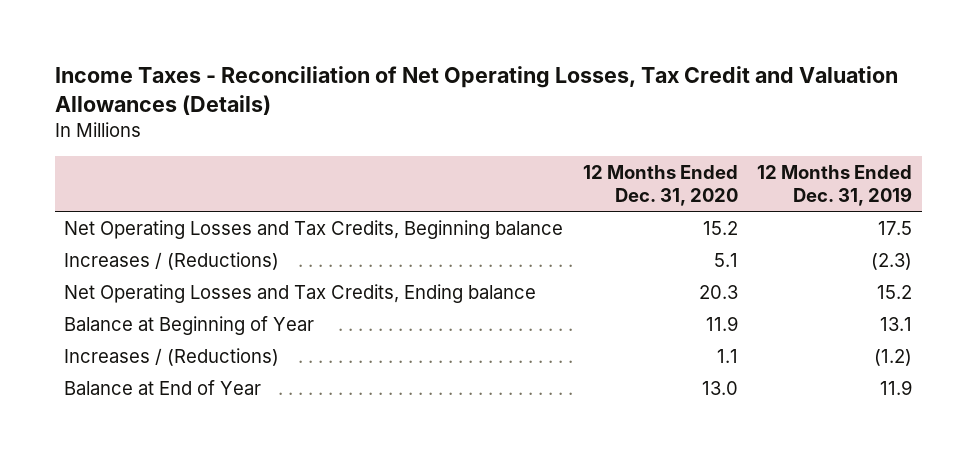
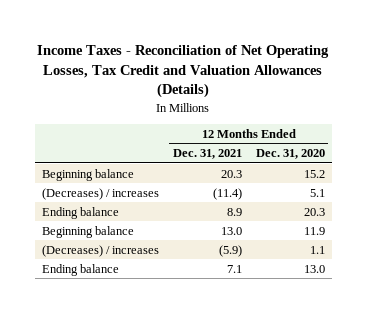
- | 12 Months Ended Dec. 31, 2020 | 12 Months Ended Dec. 31, 2019
+ | 12 Months Ended Dec. 31, 2021 | 12 Months Ended Dec. 31, 2020
- Net Operating Losses and Tax Credits, Beginning balance | 15.2 | 17.5
- Increases / (Reductions) | 5.1 | (2.3)
- Net Operating Losses and Tax Credits, Ending balance | 20.3 | 15.2
- Balance at Beginning of Year | 11.9 | 13.1
- Increases / (Reductions) | 1.1 | (1.2)
- Balance at End of Year | 13.0 | 11.9
+ Beginning balance | 20.3 | 15.2
+ (Decreases) / increases | (11.4) | 5.1
+ Ending balance | 8.9 | 20.3
+ Beginning balance | 13.0 | 11.9
+ (Decreases) / increases | (5.9) | 1.1
+ Ending balance | 7.1 | 13.0

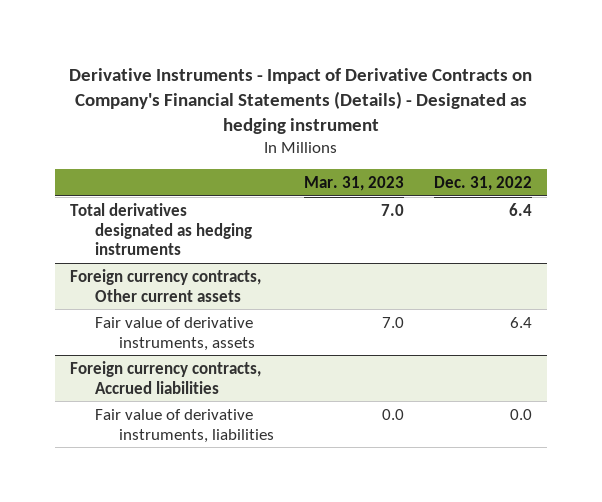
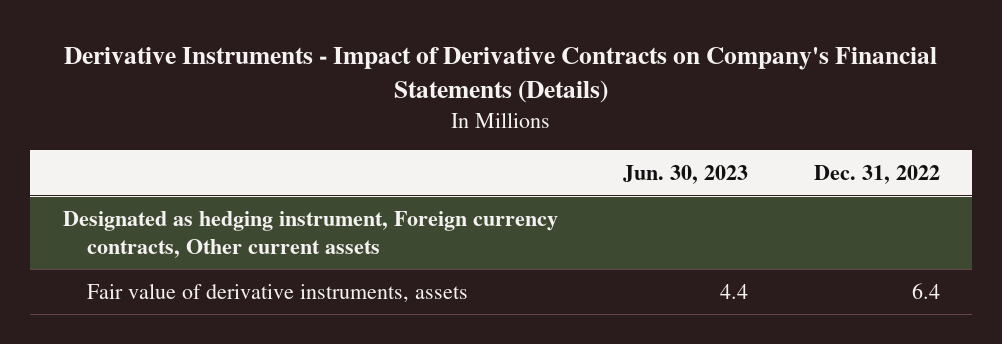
- Derivative Instruments - Impact of Derivative Contracts on Company's Financial Statements (Details) - Designated as hedging instrument
+ Derivative Instruments - Impact of Derivative Contracts on Company's Financial Statements (Details)
- | Mar. 31, 2023 | Dec. 31, 2022
+ | Jun. 30, 2023 | Dec. 31, 2022
- Total derivatives designated as hedging instruments | 7.0 | 6.4
- Foreign currency contracts, Other current assets
+ Designated as hedging instrument, Foreign currency contracts, Other current assets
- Foreign currency contracts, Accrued liabilities
- Fair value of derivative instruments, liabilities | 0.0 | 0.0

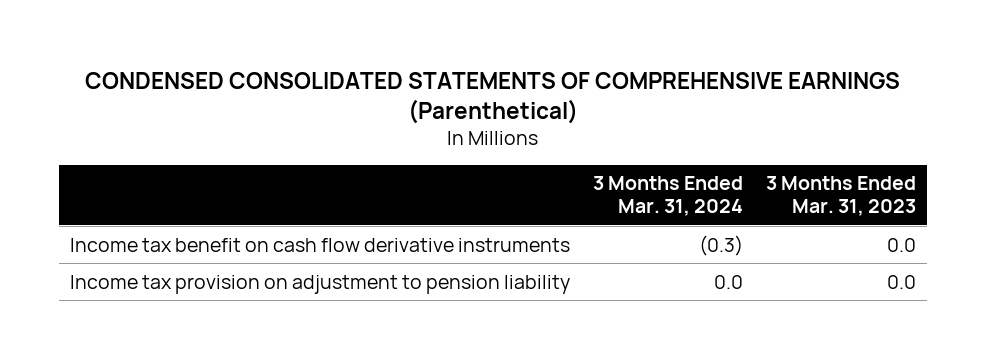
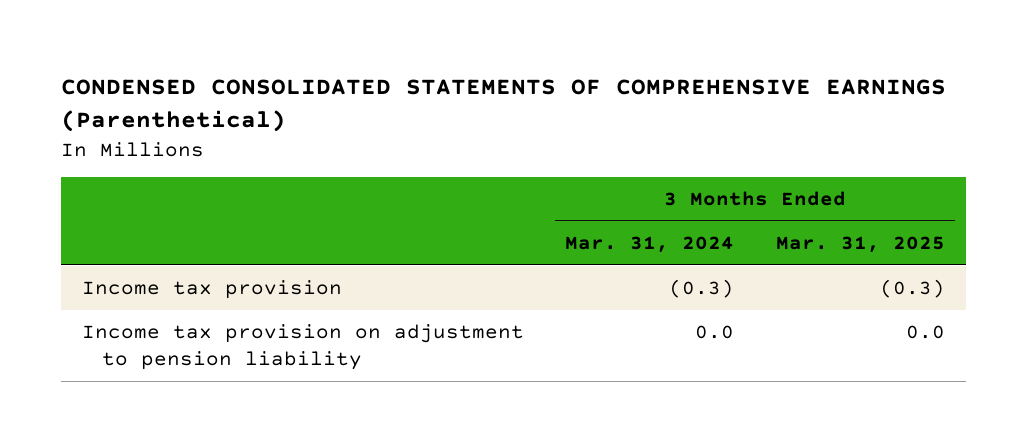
- | 3 Months Ended Mar. 31, 2024 | 3 Months Ended Mar. 31, 2023
+ | 3 Months Ended Mar. 31, 2024 | 3 Months Ended Mar. 31, 2025
- Income tax benefit on cash flow derivative instruments | (0.3) | 0.0
+ Income tax provision | (0.3) | (0.3)

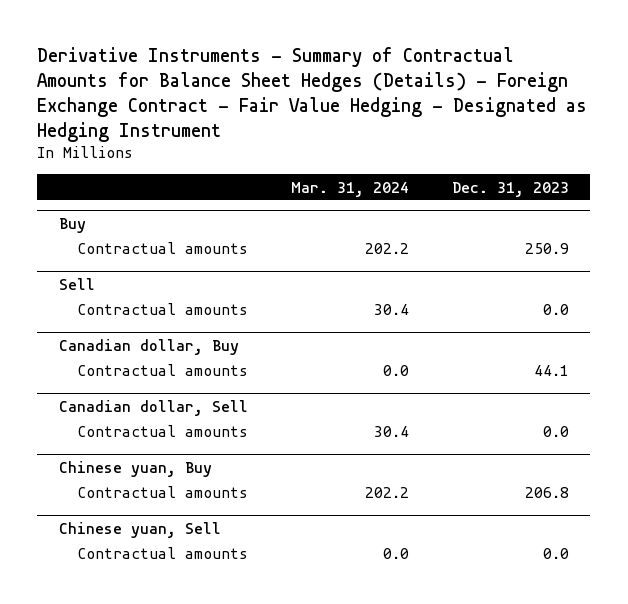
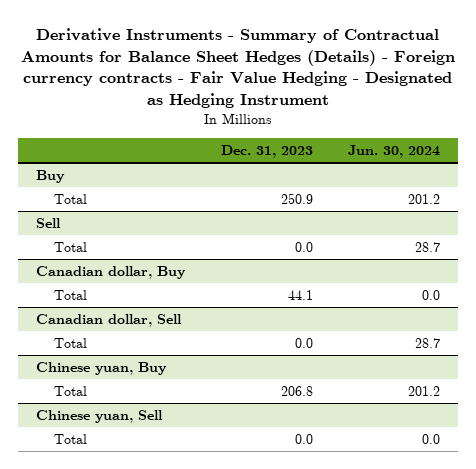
- Derivative Instruments - Summary of Contractual Amounts for Balance Sheet Hedges (Details) - Foreign Exchange Contract - Fair Value Hedging - Designated as Hedging Instrument
+ Derivative Instruments - Summary of Contractual Amounts for Balance Sheet Hedges (Details) - Foreign currency contracts - Fair Value Hedging - Designated as Hedging Instrument
- | Mar. 31, 2024 | Dec. 31, 2023
+ | Dec. 31, 2023 | Jun. 30, 2024
@ Buy
- Contractual amounts | 202.2 | 250.9
+ Total | 250.9 | 201.2
@ Sell
- Contractual amounts | 30.4 | 0.0
+ Total | 0.0 | 28.7
@ Canadian dollar, Buy
- Contractual amounts | 0.0 | 44.1
+ Total | 44.1 | 0.0
@ Canadian dollar, Sell
- Contractual amounts | 30.4 | 0.0
+ Total | 0.0 | 28.7
@ Chinese yuan, Buy
- Contractual amounts | 202.2 | 206.8
+ Total | 206.8 | 201.2
@ Chinese yuan, Sell
- Contractual amounts | 0.0 | 0.0
+ Total | 0.0 | 0.0

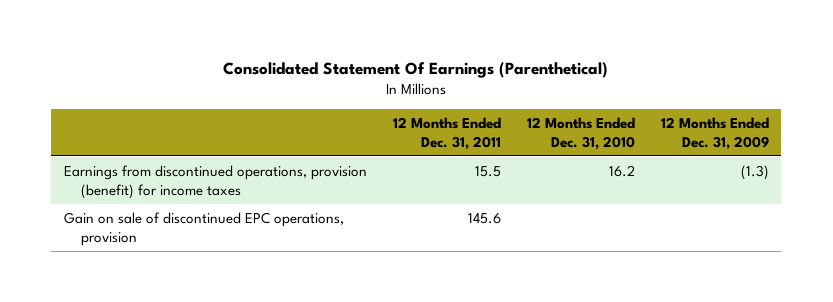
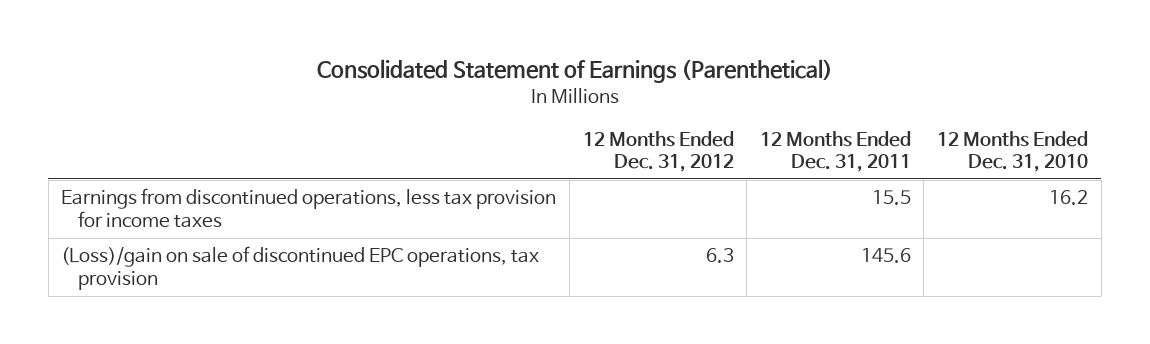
- Consolidated Statement Of Earnings (Parenthetical)
+ Consolidated Statement of Earnings (Parenthetical)
- | 12 Months Ended Dec. 31, 2011 | 12 Months Ended Dec. 31, 2010 | 12 Months Ended Dec. 31, 2009
+ | 12 Months Ended Dec. 31, 2012 | 12 Months Ended Dec. 31, 2011 | 12 Months Ended Dec. 31, 2010
- Earnings from discontinued operations, provision (benefit) for income taxes | 15.5 | 16.2 | (1.3)
- Gain on sale of discontinued EPC operations, provision | 145.6 | |
+ Earnings from discontinued operations, less tax provision for income taxes | | 15.5 | 16.2
+ (Loss)/gain on sale of discontinued EPC operations, tax provision | 6.3 | 145.6 |

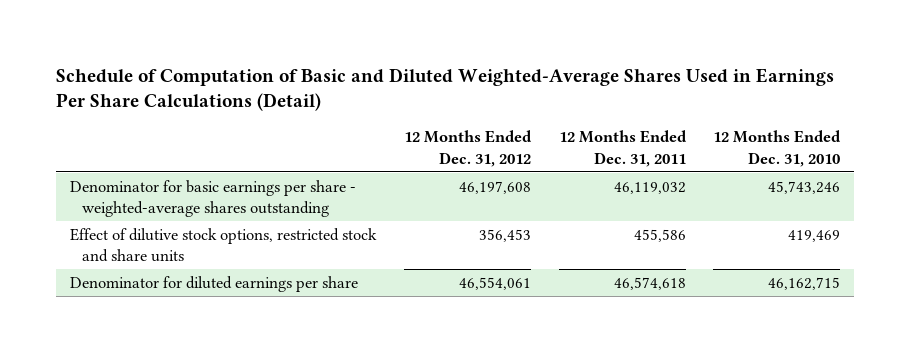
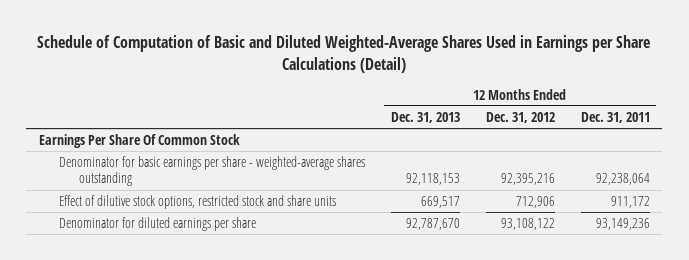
- Schedule of Computation of Basic and Diluted Weighted-Average Shares Used in Earnings Per Share Calculations (Detail)
+ Schedule of Computation of Basic and Diluted Weighted-Average Shares Used in Earnings per Share Calculations (Detail)
- | 12 Months Ended Dec. 31, 2012 | 12 Months Ended Dec. 31, 2011 | 12 Months Ended Dec. 31, 2010
+ | 12 Months Ended Dec. 31, 2013 | 12 Months Ended Dec. 31, 2012 | 12 Months Ended Dec. 31, 2011
- Denominator for basic earnings per share - weighted-average shares outstanding | 46,197,608 | 46,119,032 | 45,743,246
- Effect of dilutive stock options, restricted stock and share units | 356,453 | 455,586 | 419,469
- Denominator for diluted earnings per share | 46,554,061 | 46,574,618 | 46,162,715
+ Earnings Per Share Of Common Stock
+ Denominator for basic earnings per share - weighted-average shares outstanding | 92,118,153 | 92,395,216 | 92,238,064
+ Effect of dilutive stock options, restricted stock and share units | 669,517 | 712,906 | 911,172
+ Denominator for diluted earnings per share | 92,787,670 | 93,108,122 | 93,149,236

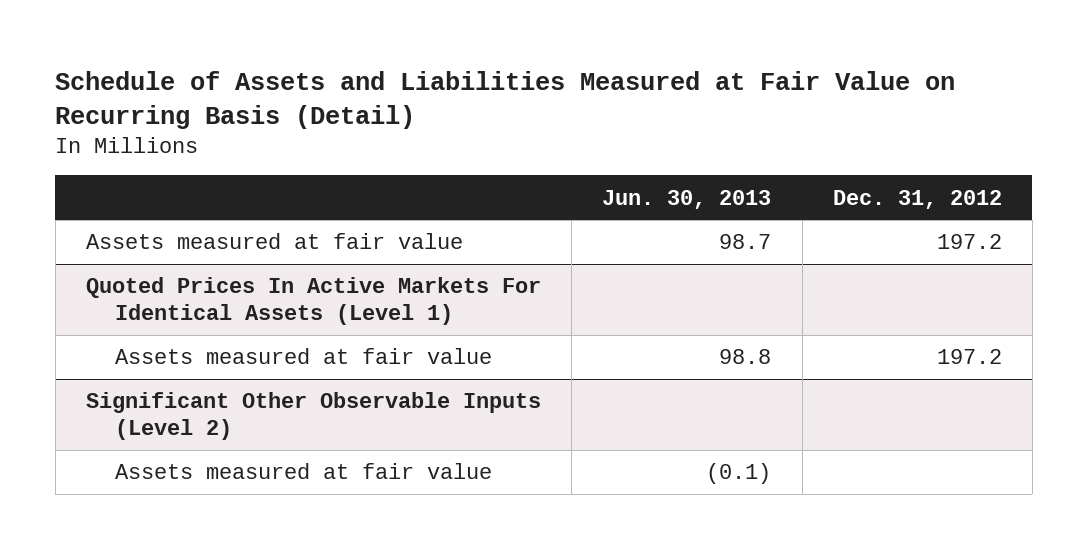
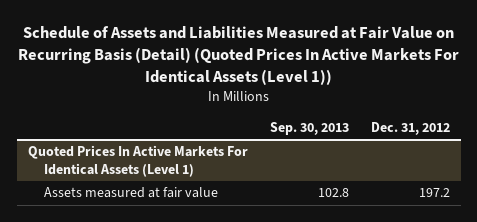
- Schedule of Assets and Liabilities Measured at Fair Value on Recurring Basis (Detail)
+ Schedule of Assets and Liabilities Measured at Fair Value on Recurring Basis (Detail) (Quoted Prices In Active Markets For Identical Assets (Level 1))
- | Jun. 30, 2013 | Dec. 31, 2012
+ | Sep. 30, 2013 | Dec. 31, 2012
- Assets measured at fair value | 98.7 | 197.2
- Significant Other Observable Inputs (Level 2)
- Assets measured at fair value | (0.1) |

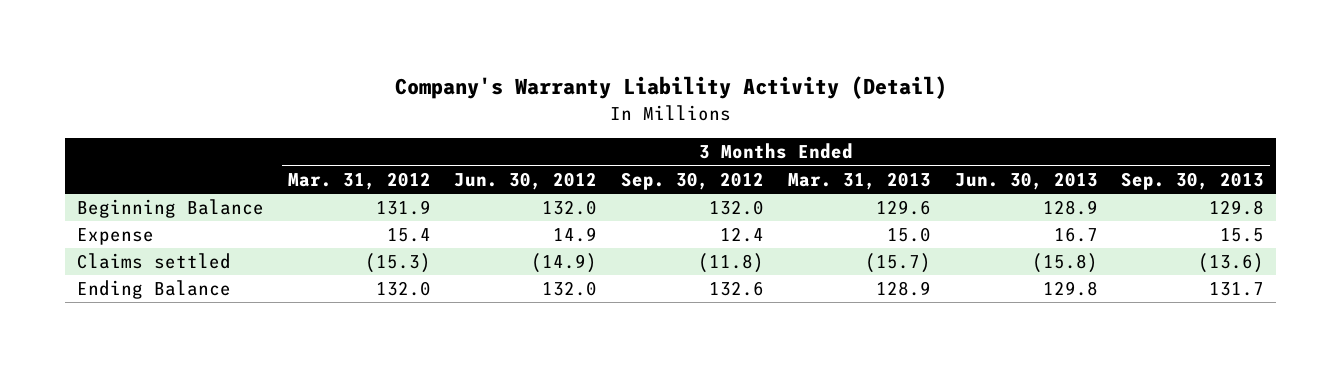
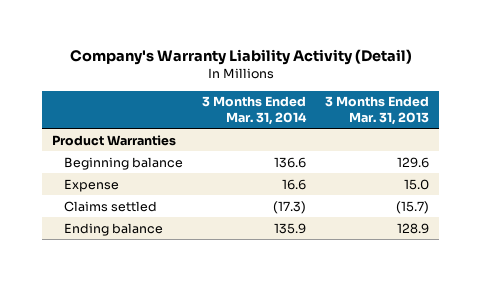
- | 3 Months Ended Mar. 31, 2012 | 3 Months Ended Jun. 30, 2012 | 3 Months Ended Sep. 30, 2012 | 3 Months Ended Mar. 31, 2013 | 3 Months Ended Jun. 30, 2013 | 3 Months Ended Sep. 30, 2013
+ | 3 Months Ended Mar. 31, 2014 | 3 Months Ended Mar. 31, 2013
- Beginning Balance | 131.9 | 132.0 | 132.0 | 129.6 | 128.9 | 129.8
+ Product Warranties
+ Beginning balance | 136.6 | 129.6
- Ending Balance | 132.0 | 132.0 | 132.6 | 128.9 | 129.8 | 131.7
+ Ending balance | 135.9 | 128.9

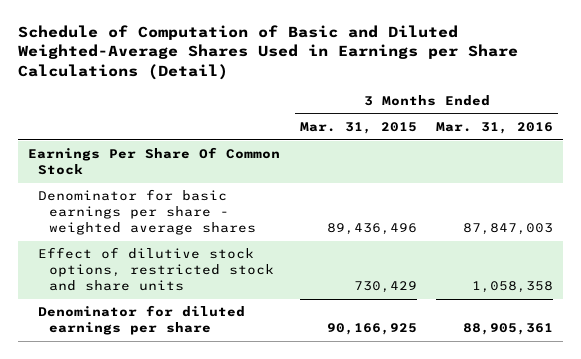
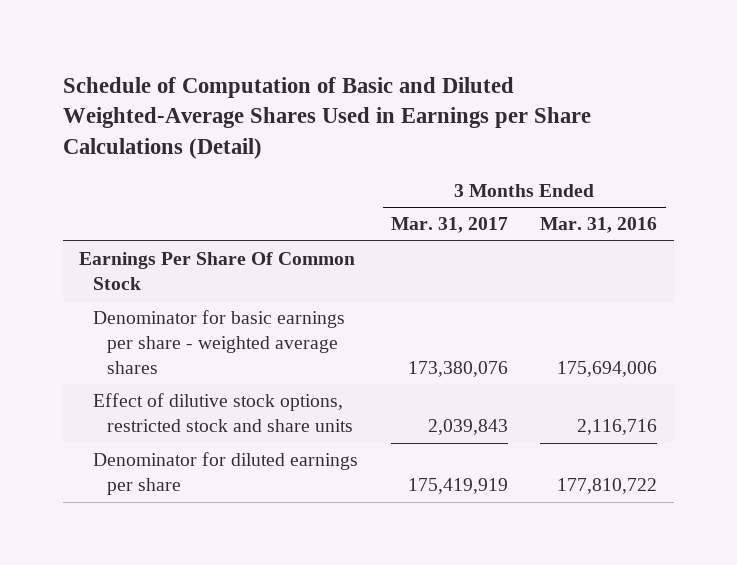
- | 3 Months Ended Mar. 31, 2015 | 3 Months Ended Mar. 31, 2016
+ | 3 Months Ended Mar. 31, 2017 | 3 Months Ended Mar. 31, 2016
- Denominator for basic earnings per share - weighted average shares | 89,436,496 | 87,847,003
- Effect of dilutive stock options, restricted stock and share units | 730,429 | 1,058,358
- Denominator for diluted earnings per share | 90,166,925 | 88,905,361
+ Denominator for basic earnings per share - weighted average shares | 173,380,076 | 175,694,006
+ Effect of dilutive stock options, restricted stock and share units | 2,039,843 | 2,116,716
+ Denominator for diluted earnings per share | 175,419,919 | 177,810,722

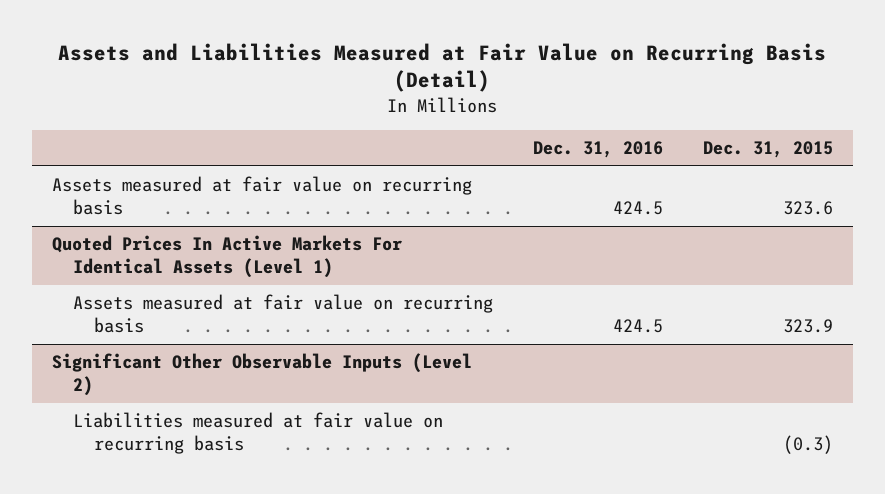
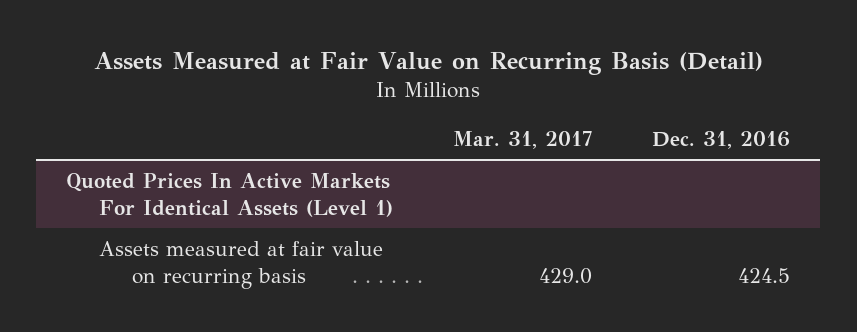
- Assets and Liabilities Measured at Fair Value on Recurring Basis (Detail)
+ Assets Measured at Fair Value on Recurring Basis (Detail)
- | Dec. 31, 2016 | Dec. 31, 2015
+ | Mar. 31, 2017 | Dec. 31, 2016
- Assets measured at fair value on recurring basis | 424.5 | 323.6
- Significant Other Observable Inputs (Level 2)
- Liabilities measured at fair value on recurring basis | | (0.3)

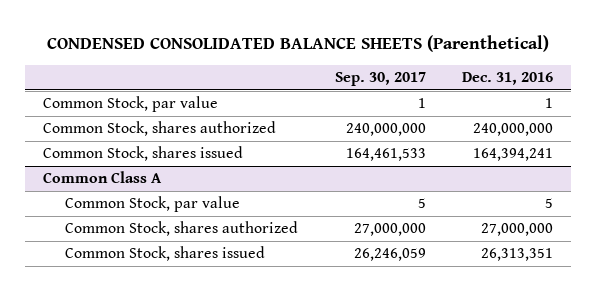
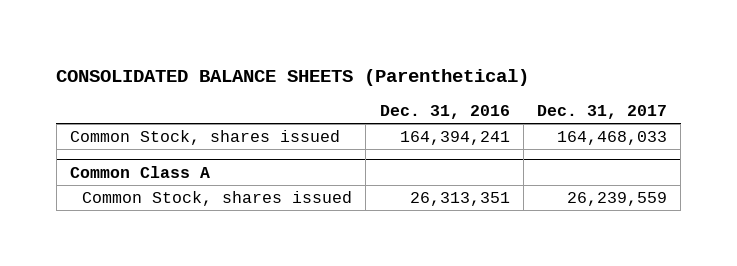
- CONDENSED CONSOLIDATED BALANCE SHEETS (Parenthetical)
+ CONSOLIDATED BALANCE SHEETS (Parenthetical)
- | Sep. 30, 2017 | Dec. 31, 2016
+ | Dec. 31, 2016 | Dec. 31, 2017
- Common Stock, par value | 1 | 1
- Common Stock, shares authorized | 240,000,000 | 240,000,000
@ Common Class A
- Common Stock, par value | 5 | 5
- Common Stock, shares authorized | 27,000,000 | 27,000,000

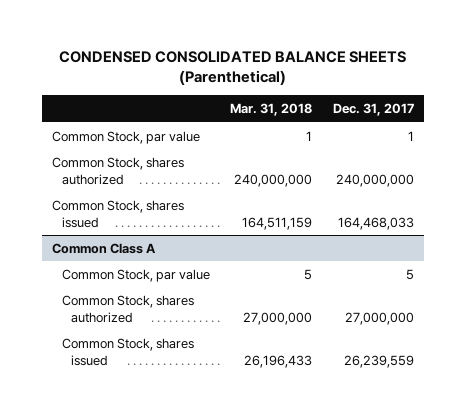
- CONSOLIDATED BALANCE SHEETS (Parenthetical)
+ CONDENSED CONSOLIDATED BALANCE SHEETS (Parenthetical)
- | Dec. 31, 2016 | Dec. 31, 2017
+ | Mar. 31, 2018 | Dec. 31, 2017
+ Common Stock, par value | 1 | 1
+ Common Stock, shares authorized | 240,000,000 | 240,000,000
@ Common Class A
+ Common Stock, par value | 5 | 5
+ Common Stock, shares authorized | 27,000,000 | 27,000,000

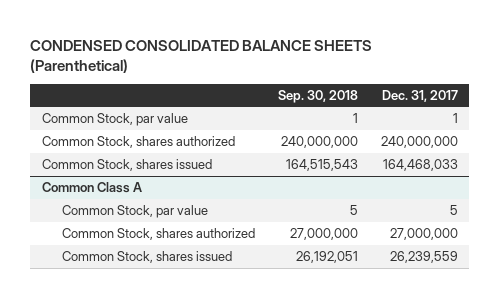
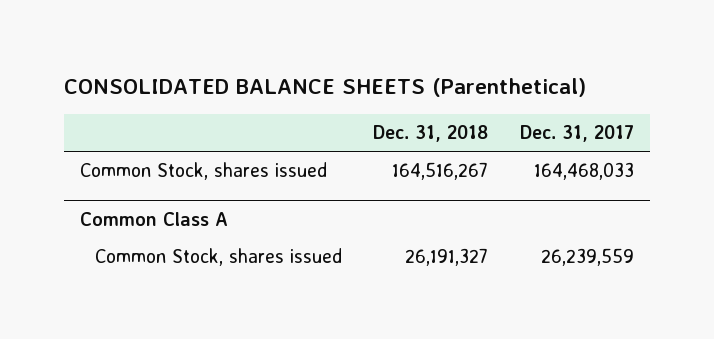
- CONDENSED CONSOLIDATED BALANCE SHEETS (Parenthetical)
+ CONSOLIDATED BALANCE SHEETS (Parenthetical)
- | Sep. 30, 2018 | Dec. 31, 2017
+ | Dec. 31, 2018 | Dec. 31, 2017
- Common Stock, par value | 1 | 1
- Common Stock, shares authorized | 240,000,000 | 240,000,000
@ Common Class A
- Common Stock, par value | 5 | 5
- Common Stock, shares authorized | 27,000,000 | 27,000,000

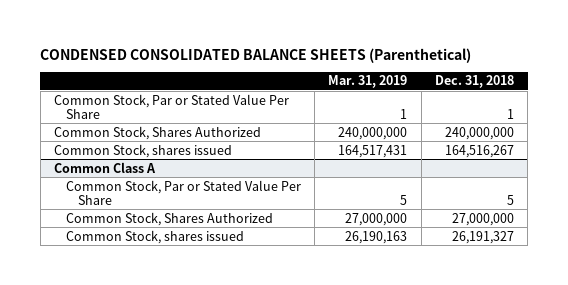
- CONSOLIDATED BALANCE SHEETS (Parenthetical)
+ CONDENSED CONSOLIDATED BALANCE SHEETS (Parenthetical)
- | Dec. 31, 2018 | Dec. 31, 2017
+ | Mar. 31, 2019 | Dec. 31, 2018
+ Common Stock, Par or Stated Value Per Share | 1 | 1
+ Common Stock, Shares Authorized | 240,000,000 | 240,000,000
@ Common Class A
+ Common Stock, Par or Stated Value Per Share | 5 | 5
+ Common Stock, Shares Authorized | 27,000,000 | 27,000,000

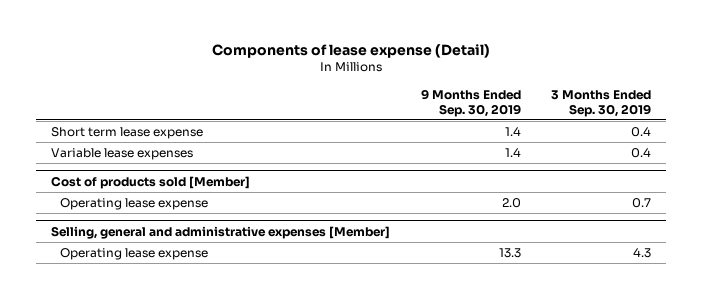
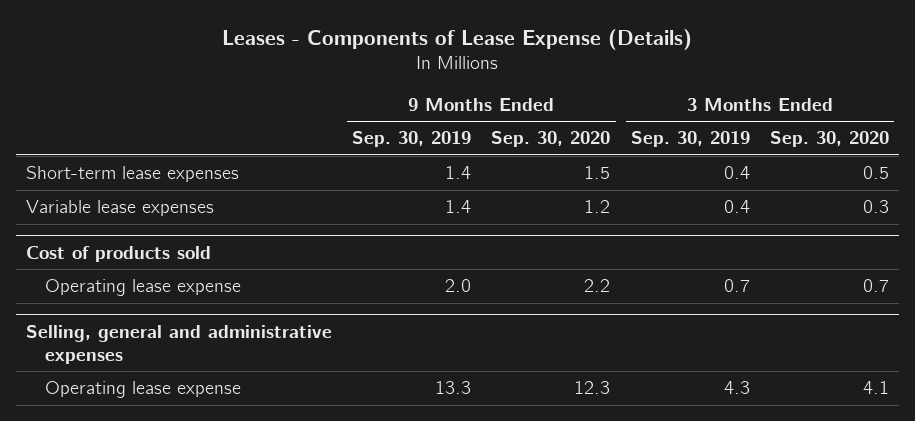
- Components of lease expense (Detail)
+ Leases - Components of Lease Expense (Details)
- | 9 Months Ended Sep. 30, 2019 | 3 Months Ended Sep. 30, 2019
+ | 9 Months Ended Sep. 30, 2019 | 9 Months Ended Sep. 30, 2020 | 3 Months Ended Sep. 30, 2019 | 3 Months Ended Sep. 30, 2020
- Short term lease expense | 1.4 | 0.4
+ Short-term lease expenses | 1.4 | 1.5 | 0.4 | 0.5
- Cost of products sold [Member]
+ Cost of products sold
- Selling, general and administrative expenses [Member]
+ Selling, general and administrative expenses

